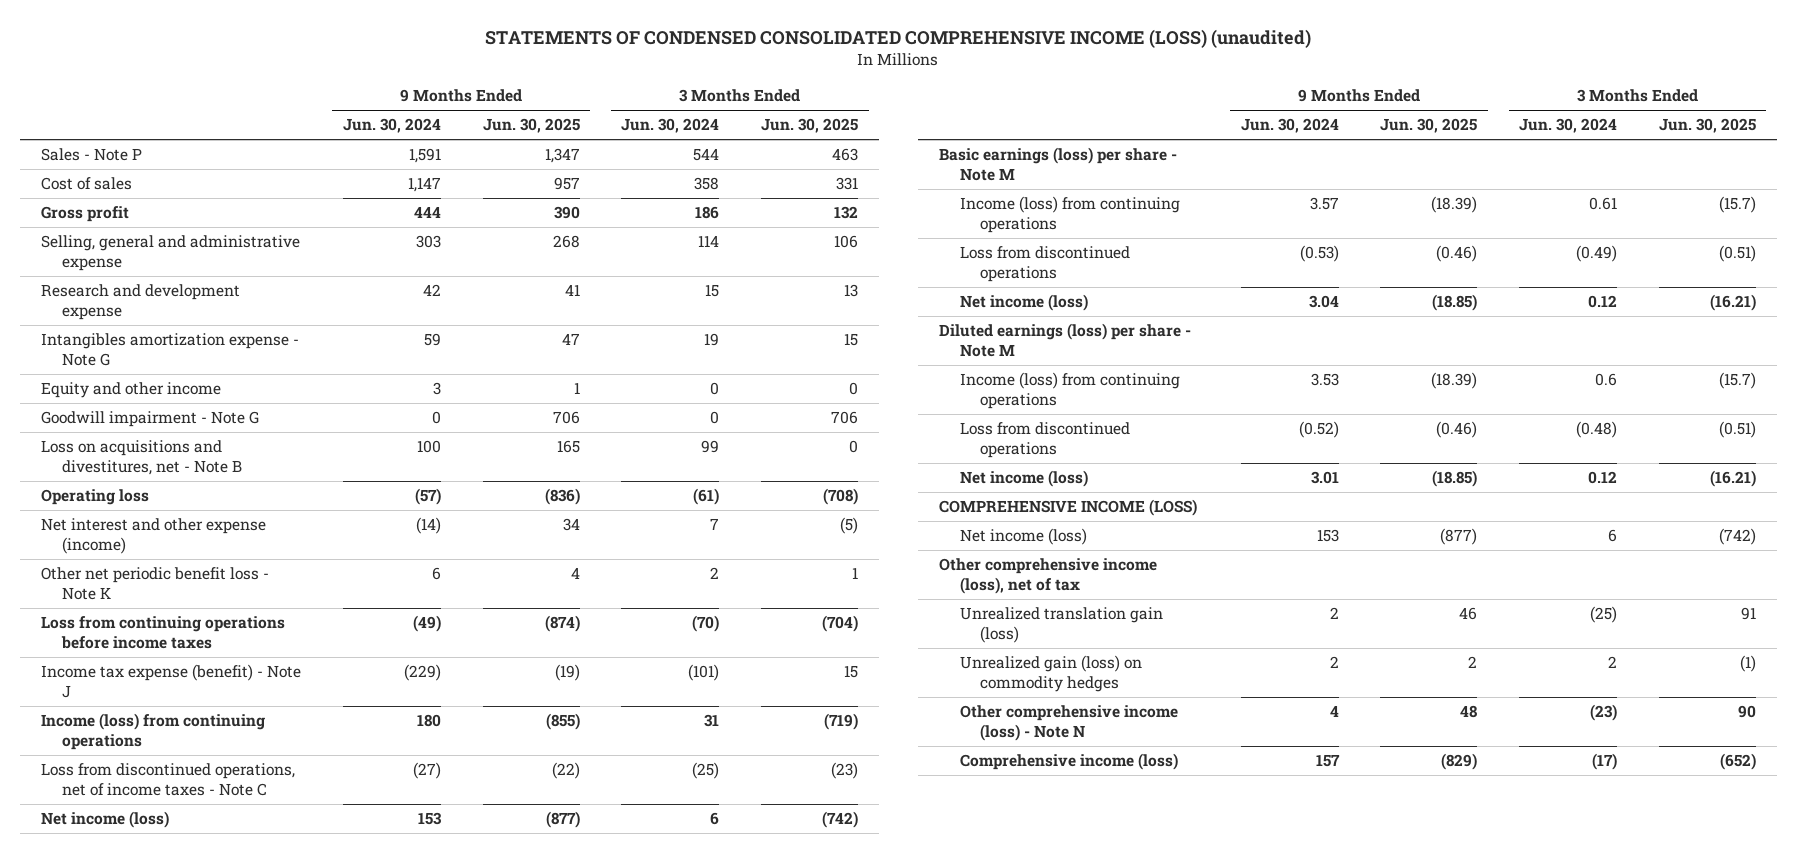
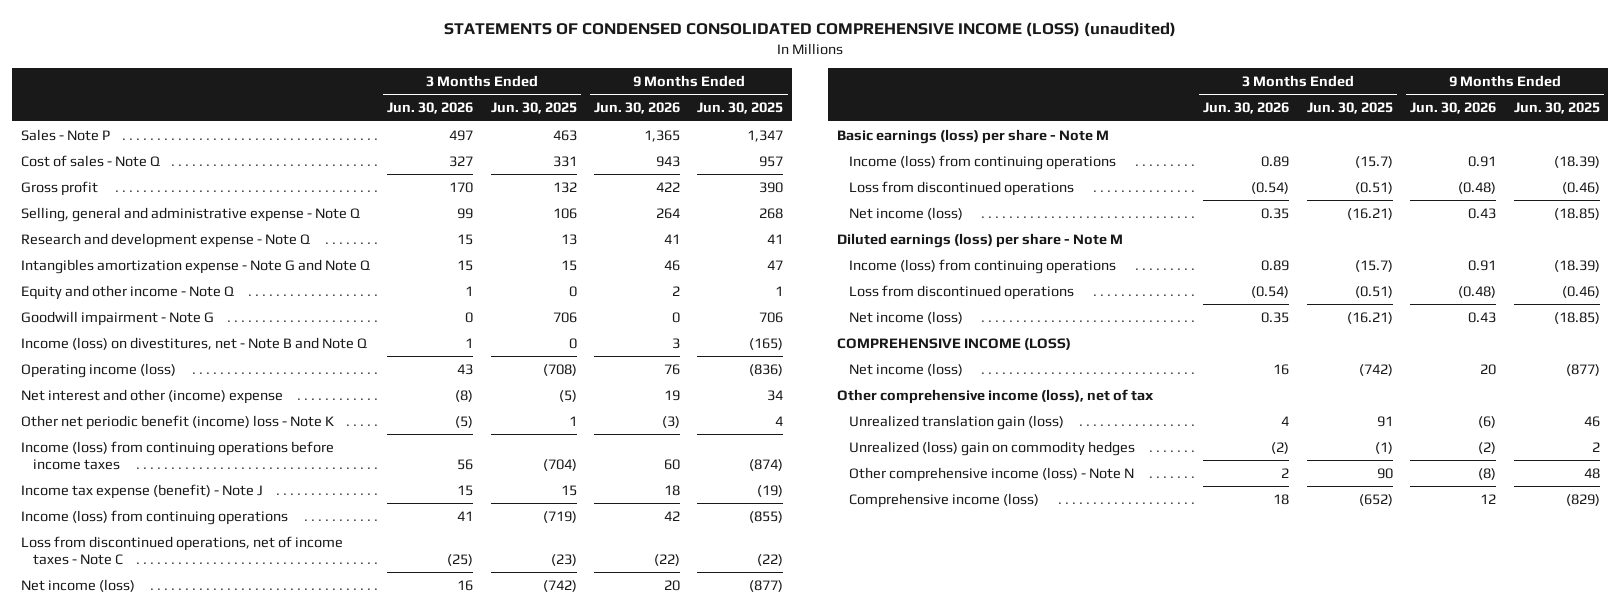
- | 9 Months Ended Jun. 30, 2024 | 9 Months Ended Jun. 30, 2025 | 3 Months Ended Jun. 30, 2024 | 3 Months Ended Jun. 30, 2025
+ | 3 Months Ended Jun. 30, 2026 | 3 Months Ended Jun. 30, 2025 | 9 Months Ended Jun. 30, 2026 | 9 Months Ended Jun. 30, 2025
- Cost of sales | 1,147 | 957 | 358 | 331
+ Cost of sales - Note Q | 327 | 331 | 943 | 957
- Selling, general and administrative expense | 303 | 268 | 114 | 106
- Research and development expense | 42 | 41 | 15 | 13
- Intangibles amortization expense - Note G | 59 | 47 | 19 | 15
- Equity and other income | 3 | 1 | 0 | 0
+ Selling, general and administrative expense - Note Q | 99 | 106 | 264 | 268
+ Research and development expense - Note Q | 15 | 13 | 41 | 41
+ Intangibles amortization expense - Note G and Note Q | 15 | 15 | 46 | 47
+ Equity and other income - Note Q | 1 | 0 | 2 | 1
- Loss on acquisitions and divestitures, net - Note B | 100 | 165 | 99 | 0
- Operating loss | (57) | (836) | (61) | (708)
- Net interest and other expense (income) | (14) | 34 | 7 | (5)
- Other net periodic benefit loss - Note K | 6 | 4 | 2 | 1
- Loss from continuing operations before income taxes | (49) | (874) | (70) | (704)
+ Income (loss) on divestitures, net - Note B and Note Q | 1 | 0 | 3 | (165)
+ Operating income (loss) | 43 | (708) | 76 | (836)
+ Net interest and other (income) expense | (8) | (5) | 19 | 34
+ Other net periodic benefit (income) loss - Note K | (5) | 1 | (3) | 4
+ Income (loss) from continuing operations before income taxes | 56 | (704) | 60 | (874)
- Unrealized gain (loss) on commodity hedges | 2 | 2 | 2 | (1)
+ Unrealized (loss) gain on commodity hedges | (2) | (1) | (2) | 2

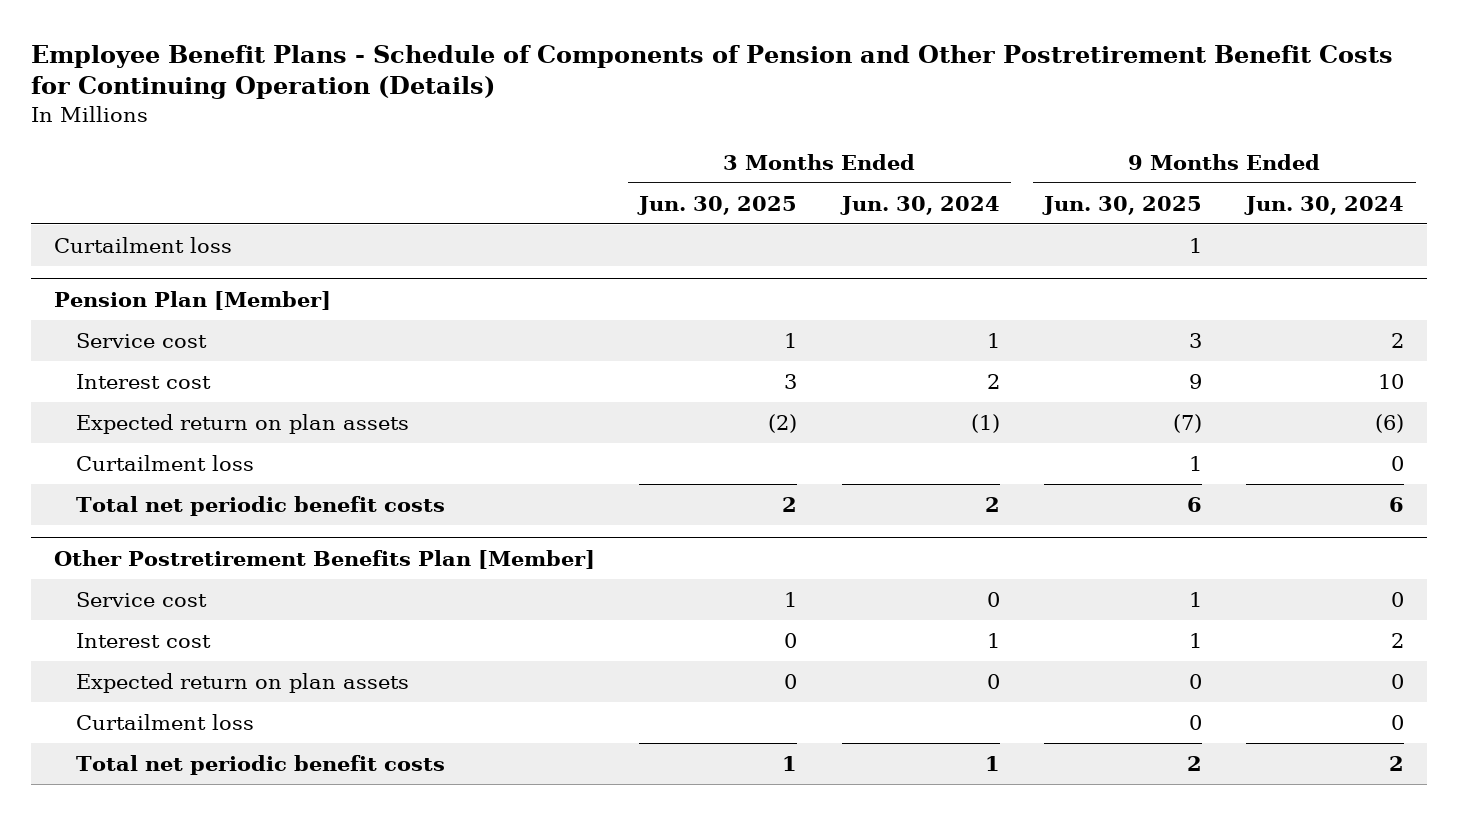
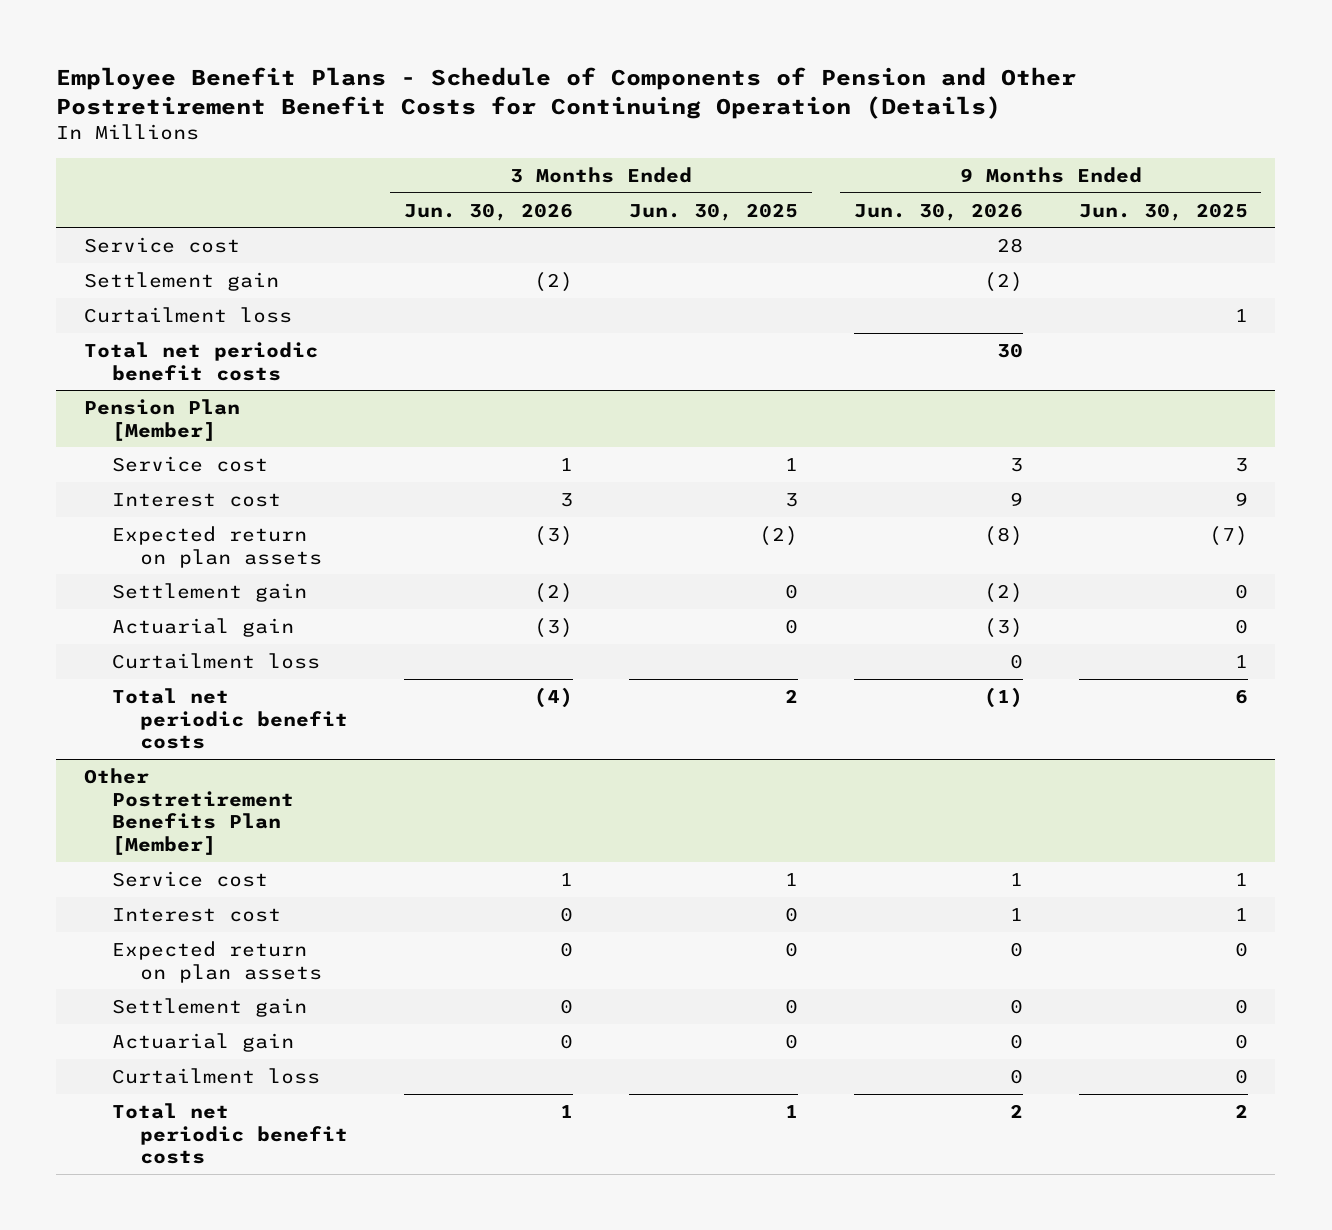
- | 3 Months Ended Jun. 30, 2025 | 3 Months Ended Jun. 30, 2024 | 9 Months Ended Jun. 30, 2025 | 9 Months Ended Jun. 30, 2024
+ | 3 Months Ended Jun. 30, 2026 | 3 Months Ended Jun. 30, 2025 | 9 Months Ended Jun. 30, 2026 | 9 Months Ended Jun. 30, 2025
+ Service cost | | | 28 |
+ Settlement gain | (2) | | (2) |
+ Total net periodic benefit costs | | | 30 |
@ Pension Plan [Member]
+ Settlement gain | (2) | 0 | (2) | 0
+ Actuarial gain | (3) | 0 | (3) | 0
@ Other Postretirement Benefits Plan [Member]
+ Settlement gain | 0 | 0 | 0 | 0
+ Actuarial gain | 0 | 0 | 0 | 0

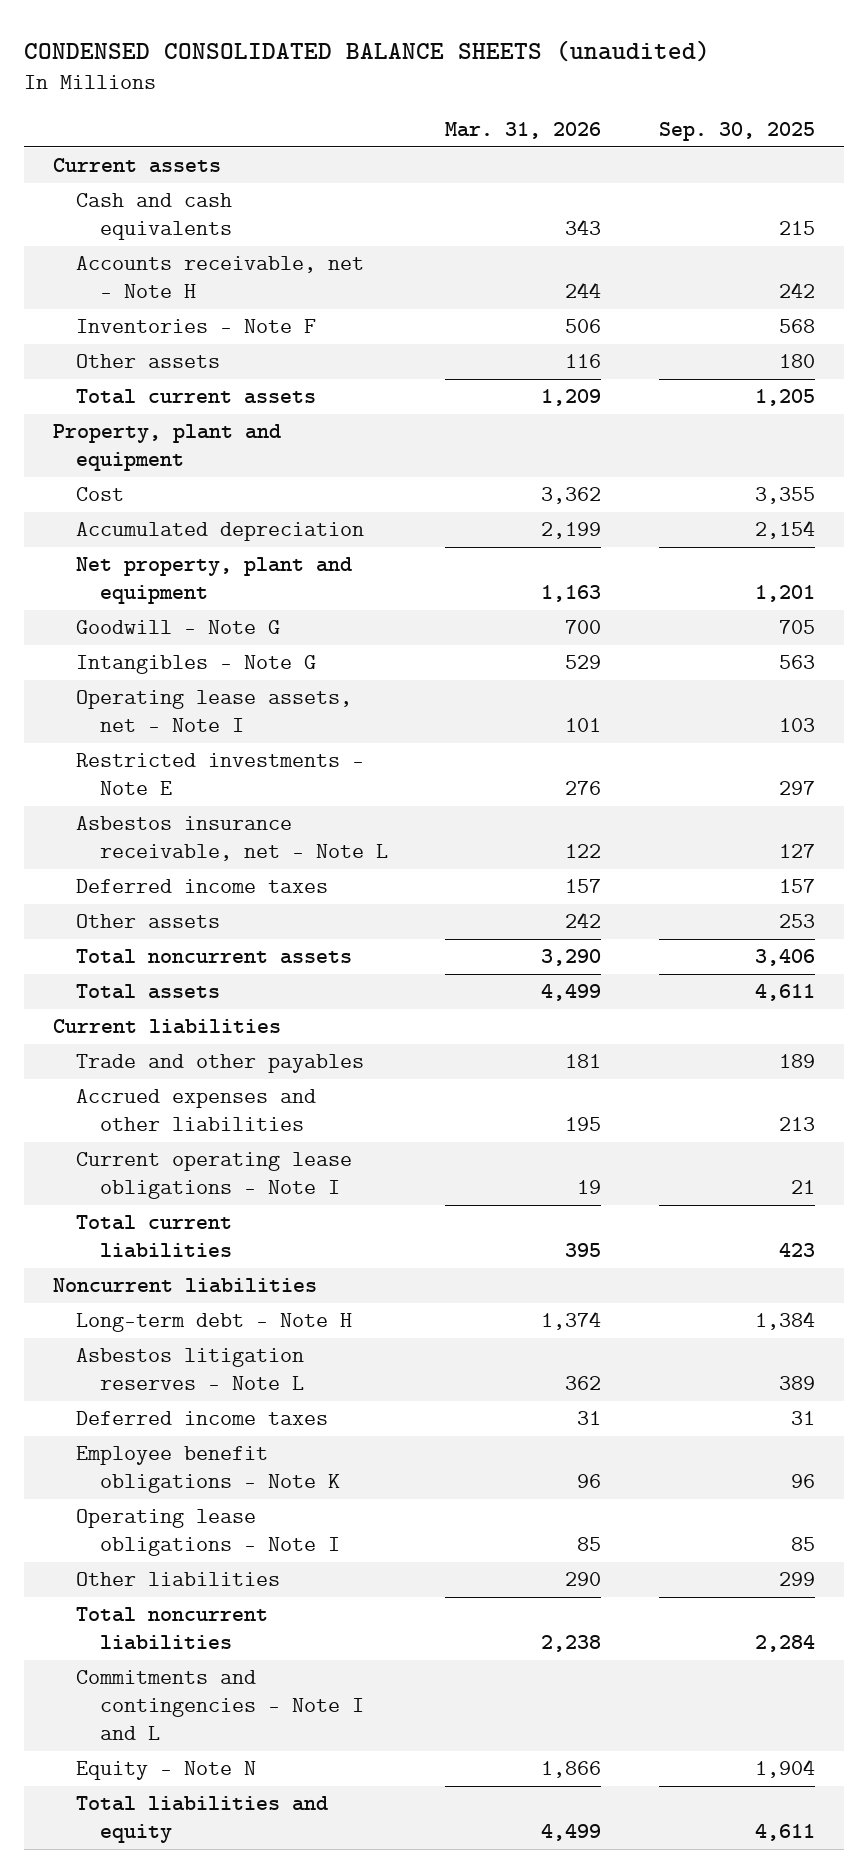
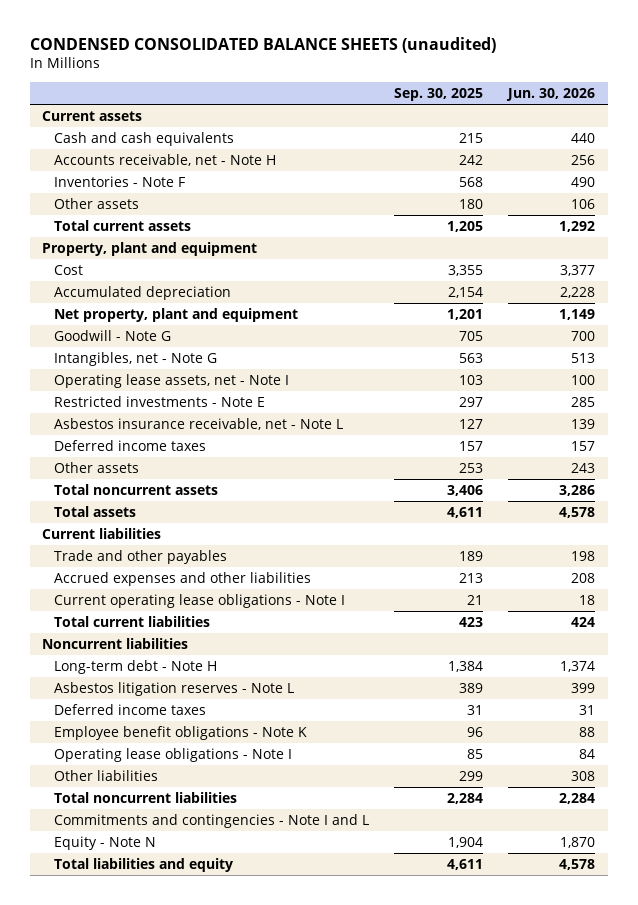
- | Mar. 31, 2026 | Sep. 30, 2025
+ | Sep. 30, 2025 | Jun. 30, 2026
- Intangibles - Note G | 529 | 563
+ Intangibles, net - Note G | 563 | 513

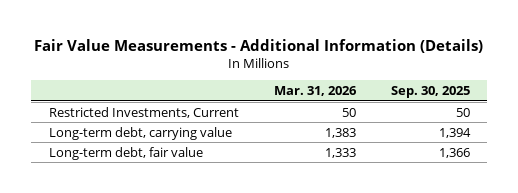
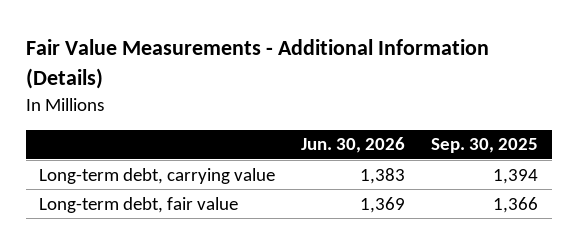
- | Mar. 31, 2026 | Sep. 30, 2025
+ | Jun. 30, 2026 | Sep. 30, 2025
- Restricted Investments, Current | 50 | 50

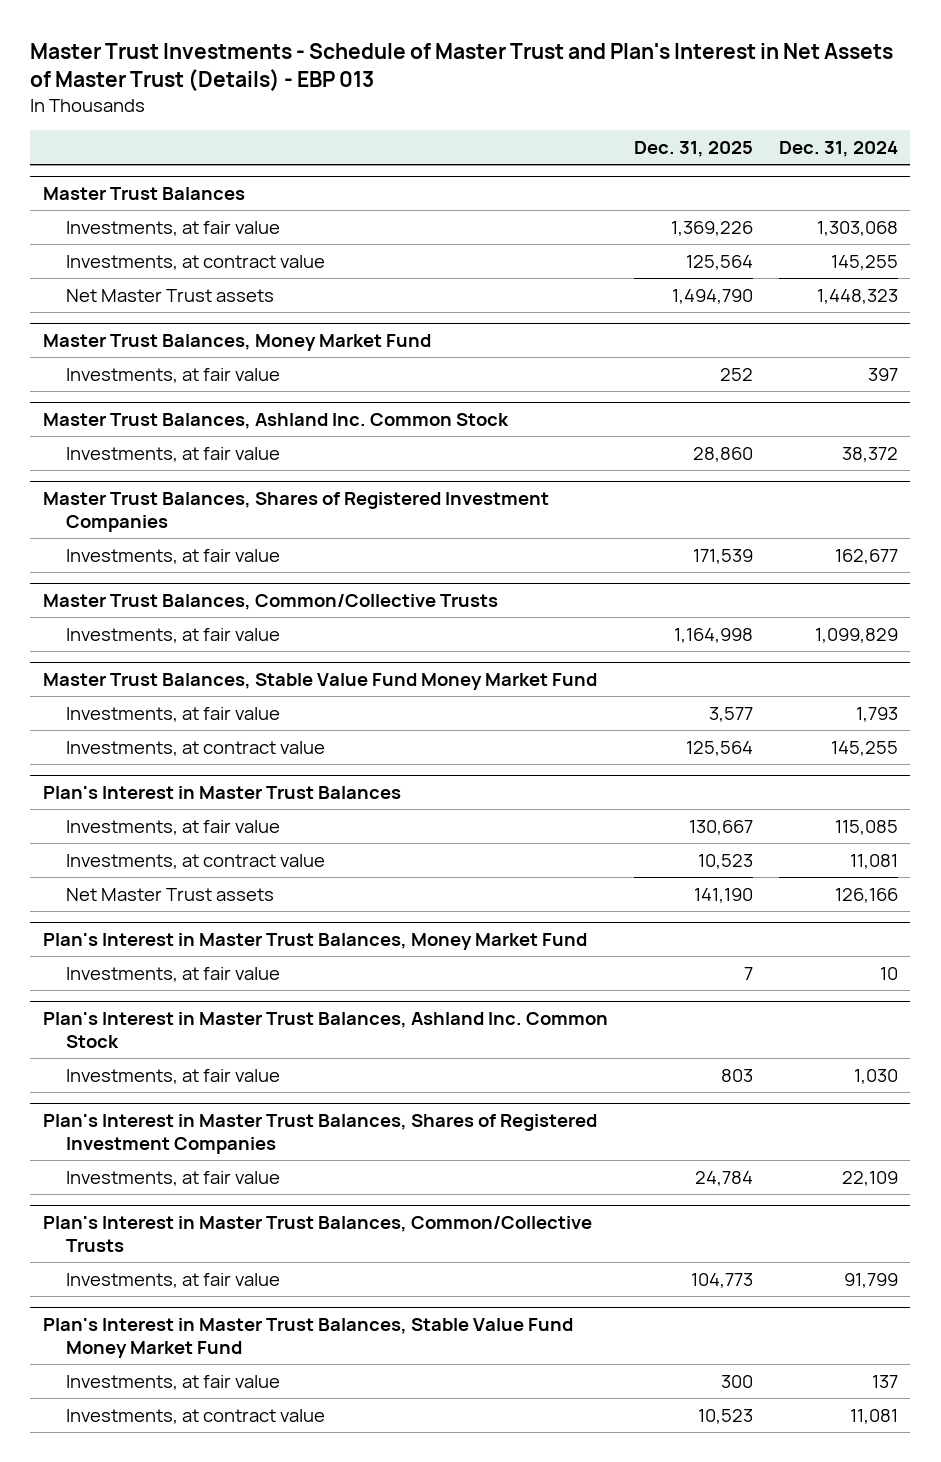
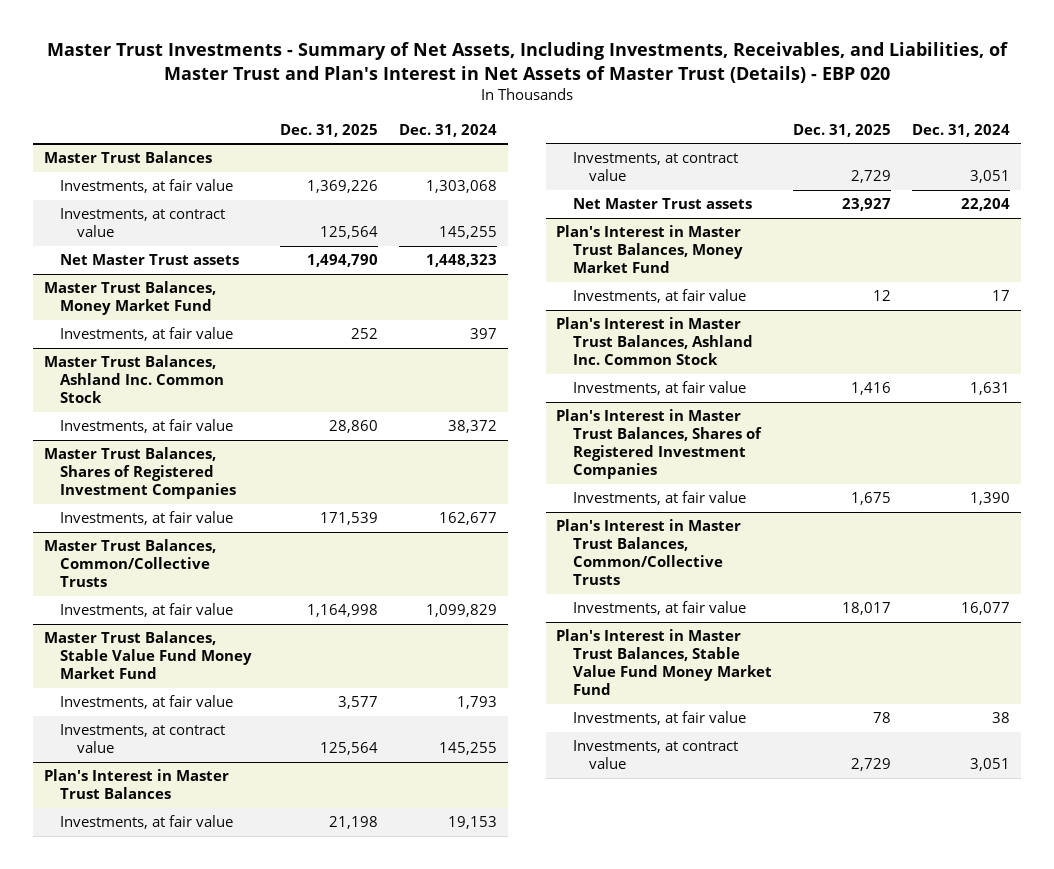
- Master Trust Investments - Schedule of Master Trust and Plan's Interest in Net Assets of Master Trust (Details) - EBP 013
+ Master Trust Investments - Summary of Net Assets, Including Investments, Receivables, and Liabilities, of Master Trust and Plan's Interest in Net Assets of Master Trust (Details) - EBP 020
@ Plan's Interest in Master Trust Balances
- Investments, at fair value | 130,667 | 115,085
- Investments, at contract value | 10,523 | 11,081
- Net Master Trust assets | 141,190 | 126,166
+ Investments, at fair value | 21,198 | 19,153
+ Investments, at contract value | 2,729 | 3,051
+ Net Master Trust assets | 23,927 | 22,204
@ Plan's Interest in Master Trust Balances, Money Market Fund
- Investments, at fair value | 7 | 10
+ Investments, at fair value | 12 | 17
@ Plan's Interest in Master Trust Balances, Ashland Inc. Common Stock
- Investments, at fair value | 803 | 1,030
+ Investments, at fair value | 1,416 | 1,631
@ Plan's Interest in Master Trust Balances, Shares of Registered Investment Companies
- Investments, at fair value | 24,784 | 22,109
+ Investments, at fair value | 1,675 | 1,390
@ Plan's Interest in Master Trust Balances, Common/Collective Trusts
- Investments, at fair value | 104,773 | 91,799
+ Investments, at fair value | 18,017 | 16,077
@ Plan's Interest in Master Trust Balances, Stable Value Fund Money Market Fund
- Investments, at fair value | 300 | 137
- Investments, at contract value | 10,523 | 11,081
+ Investments, at fair value | 78 | 38
+ Investments, at contract value | 2,729 | 3,051

